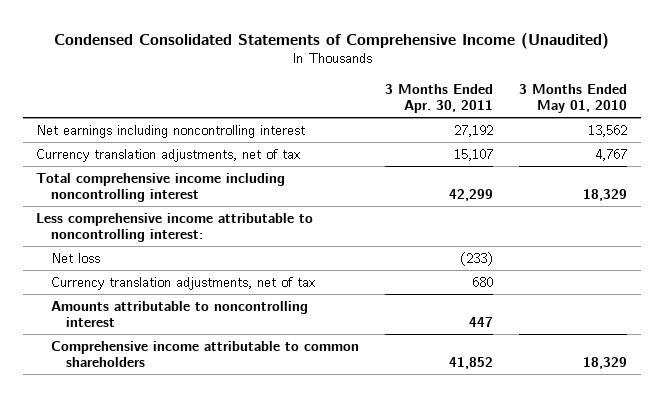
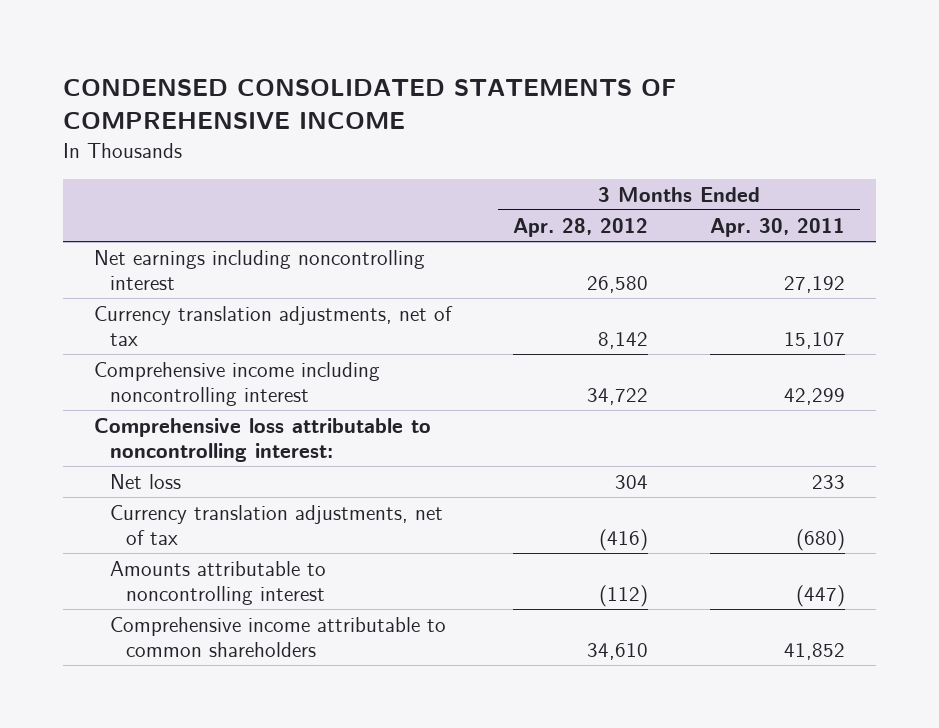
- Condensed Consolidated Statements of Comprehensive Income (Unaudited)
+ CONDENSED CONSOLIDATED STATEMENTS OF COMPREHENSIVE INCOME
- | 3 Months Ended Apr. 30, 2011 | 3 Months Ended May 01, 2010
+ | 3 Months Ended Apr. 28, 2012 | 3 Months Ended Apr. 30, 2011
- Total comprehensive income including noncontrolling interest | 42,299 | 18,329
- Less comprehensive income attributable to noncontrolling interest:
- Net loss | (233) |
- Currency translation adjustments, net of tax | 680 |
- Amounts attributable to noncontrolling interest | 447 |
+ Comprehensive income including noncontrolling interest | 34,722 | 42,299
+ Comprehensive loss attributable to noncontrolling interest:
+ Net loss | 304 | 233
+ Currency translation adjustments, net of tax | (416) | (680)
+ Amounts attributable to noncontrolling interest | (112) | (447)

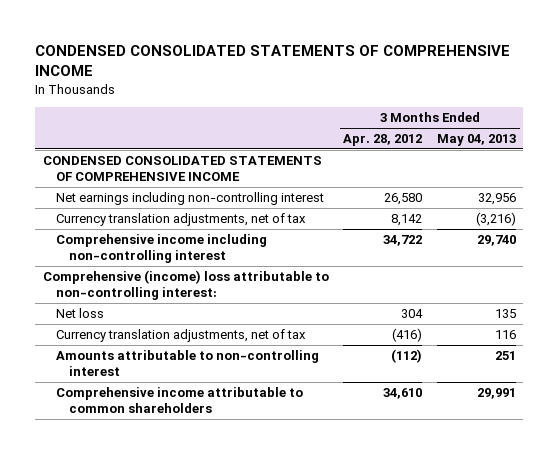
- | 3 Months Ended Apr. 28, 2012 | 3 Months Ended Apr. 30, 2011
+ | 3 Months Ended Apr. 28, 2012 | 3 Months Ended May 04, 2013
- Net earnings including noncontrolling interest | 26,580 | 27,192
+ CONDENSED CONSOLIDATED STATEMENTS OF COMPREHENSIVE INCOME
+ Net earnings including non-controlling interest | 26,580 | 32,956
- Comprehensive income including noncontrolling interest | 34,722 | 42,299
- Comprehensive loss attributable to noncontrolling interest:
+ Comprehensive income including non-controlling interest | 34,722 | 29,740
+ Comprehensive (income) loss attributable to non-controlling interest:
- Amounts attributable to noncontrolling interest | (112) | (447)
+ Amounts attributable to non-controlling interest | (112) | 251

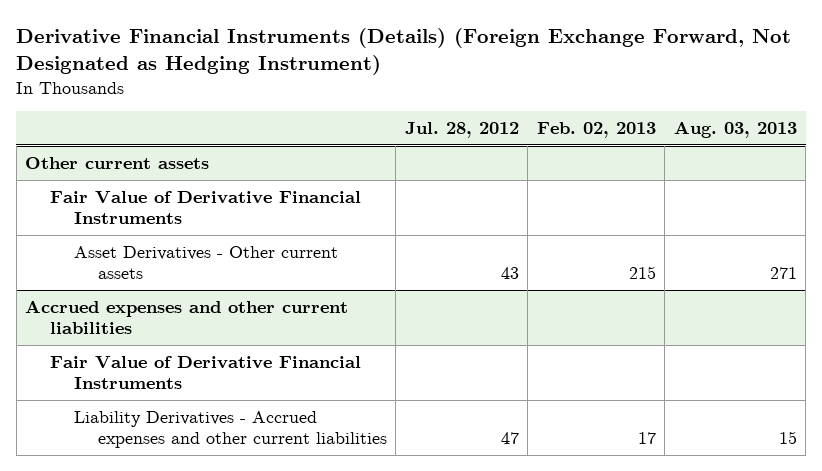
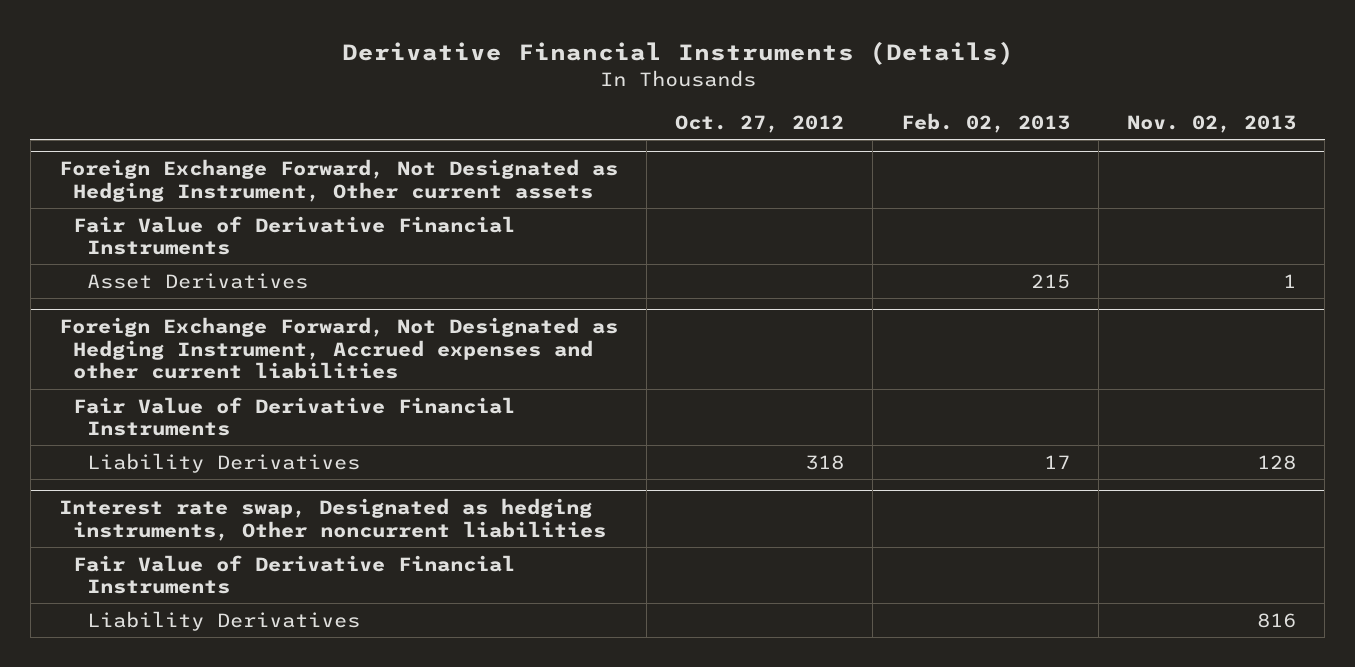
- Derivative Financial Instruments (Details) (Foreign Exchange Forward, Not Designated as Hedging Instrument)
+ Derivative Financial Instruments (Details)
- | Jul. 28, 2012 | Feb. 02, 2013 | Aug. 03, 2013
+ | Oct. 27, 2012 | Feb. 02, 2013 | Nov. 02, 2013
- Other current assets
+ Foreign Exchange Forward, Not Designated as Hedging Instrument, Other current assets
- Asset Derivatives - Other current assets | 43 | 215 | 271
- Accrued expenses and other current liabilities
+ Asset Derivatives | | 215 | 1
+ Foreign Exchange Forward, Not Designated as Hedging Instrument, Accrued expenses and other current liabilities
- Liability Derivatives - Accrued expenses and other current liabilities | 47 | 17 | 15
+ Liability Derivatives | 318 | 17 | 128
+ Interest rate swap, Designated as hedging instruments, Other noncurrent liabilities
+ Fair Value of Derivative Financial Instruments
+ Liability Derivatives | | | 816

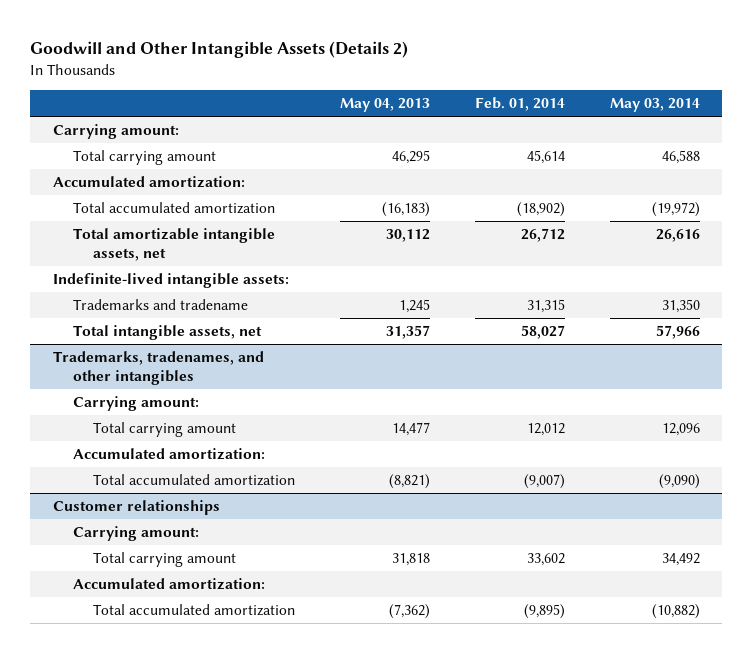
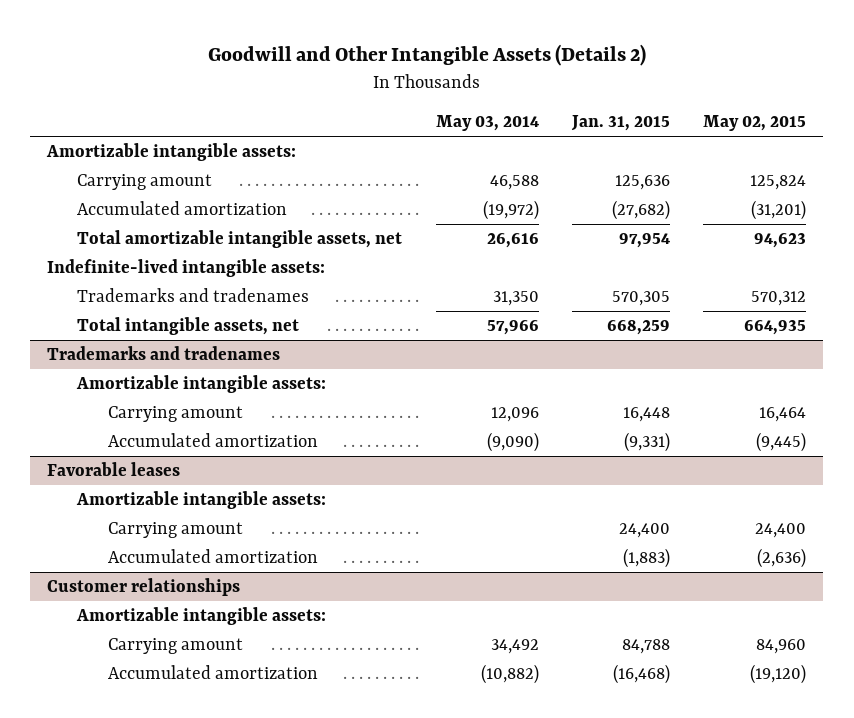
- | May 04, 2013 | Feb. 01, 2014 | May 03, 2014
+ | May 03, 2014 | Jan. 31, 2015 | May 02, 2015
- Carrying amount:
- Total carrying amount | 46,295 | 45,614 | 46,588
- Accumulated amortization:
- Total accumulated amortization | (16,183) | (18,902) | (19,972)
+ Amortizable intangible assets:
+ Carrying amount | 46,588 | 125,636 | 125,824
+ Accumulated amortization | (19,972) | (27,682) | (31,201)
- Trademarks and tradename | 1,245 | 31,315 | 31,350
+ Trademarks and tradenames | 31,350 | 570,305 | 570,312
- Trademarks, tradenames, and other intangibles
- Carrying amount:
- Total carrying amount | 14,477 | 12,012 | 12,096
- Accumulated amortization:
- Total accumulated amortization | (8,821) | (9,007) | (9,090)
+ Trademarks and tradenames
+ Amortizable intangible assets:
+ Carrying amount | 12,096 | 16,448 | 16,464
+ Accumulated amortization | (9,090) | (9,331) | (9,445)
+ Favorable leases
+ Amortizable intangible assets:
+ Carrying amount | | 24,400 | 24,400
+ Accumulated amortization | | (1,883) | (2,636)
@ Customer relationships
- Carrying amount:
- Total carrying amount | 31,818 | 33,602 | 34,492
- Accumulated amortization:
- Total accumulated amortization | (7,362) | (9,895) | (10,882)
+ Amortizable intangible assets:
+ Carrying amount | 34,492 | 84,788 | 84,960
+ Accumulated amortization | (10,882) | (16,468) | (19,120)

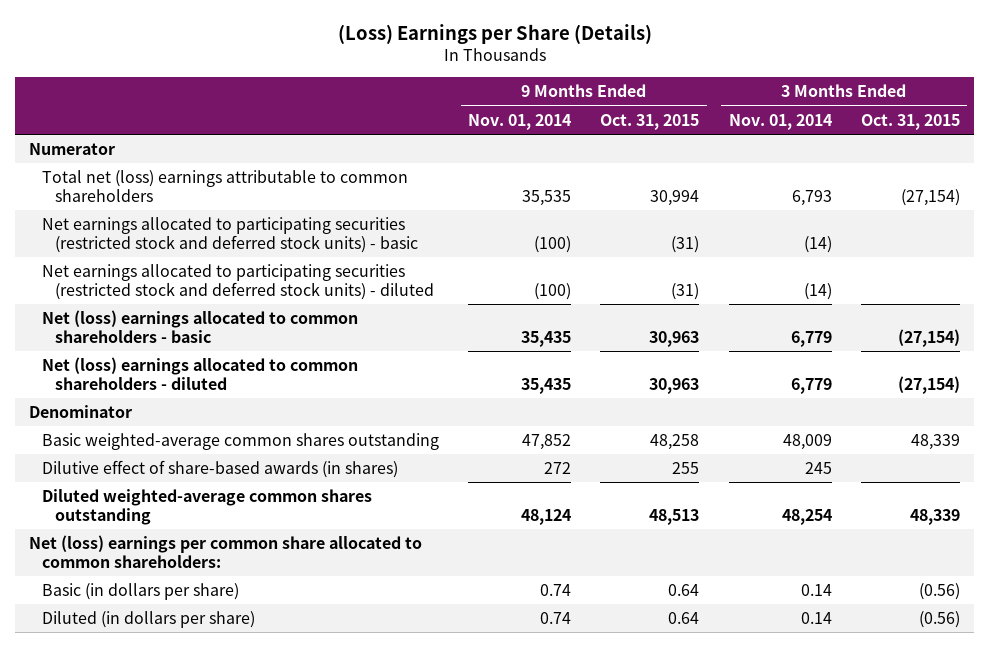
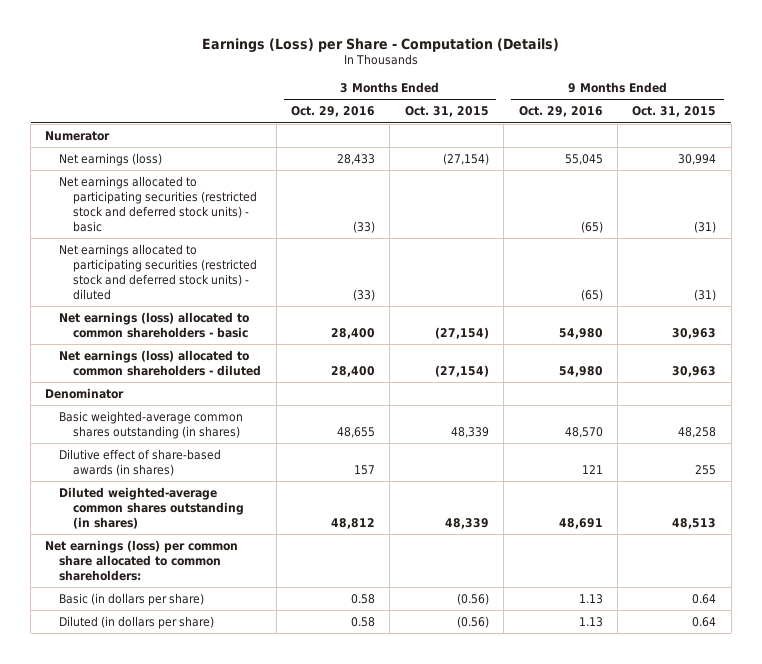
- (Loss) Earnings per Share (Details)
+ Earnings (Loss) per Share - Computation (Details)
- | 9 Months Ended Nov. 01, 2014 | 9 Months Ended Oct. 31, 2015 | 3 Months Ended Nov. 01, 2014 | 3 Months Ended Oct. 31, 2015
+ | 3 Months Ended Oct. 29, 2016 | 3 Months Ended Oct. 31, 2015 | 9 Months Ended Oct. 29, 2016 | 9 Months Ended Oct. 31, 2015
- Total net (loss) earnings attributable to common shareholders | 35,535 | 30,994 | 6,793 | (27,154)
+ Net earnings (loss) | 28,433 | (27,154) | 55,045 | 30,994
- Net (loss) earnings allocated to common shareholders - basic | 35,435 | 30,963 | 6,779 | (27,154)
- Net (loss) earnings allocated to common shareholders - diluted | 35,435 | 30,963 | 6,779 | (27,154)
+ Net earnings (loss) allocated to common shareholders - basic | 28,400 | (27,154) | 54,980 | 30,963
+ Net earnings (loss) allocated to common shareholders - diluted | 28,400 | (27,154) | 54,980 | 30,963
- Basic weighted-average common shares outstanding | 47,852 | 48,258 | 48,009 | 48,339
+ Basic weighted-average common shares outstanding (in shares) | 48,655 | 48,339 | 48,570 | 48,258
- Diluted weighted-average common shares outstanding | 48,124 | 48,513 | 48,254 | 48,339
- Net (loss) earnings per common share allocated to common shareholders:
+ Diluted weighted-average common shares outstanding (in shares) | 48,812 | 48,339 | 48,691 | 48,513
+ Net earnings (loss) per common share allocated to common shareholders:

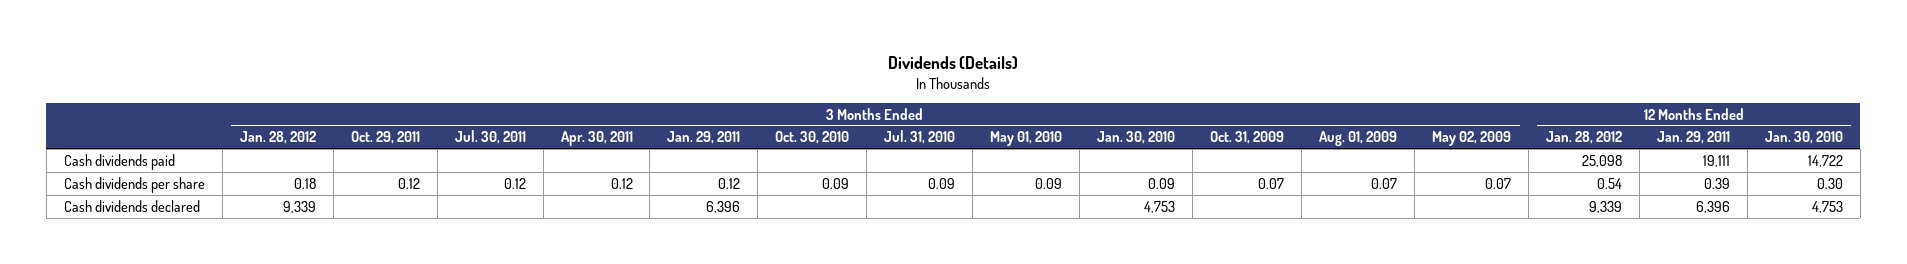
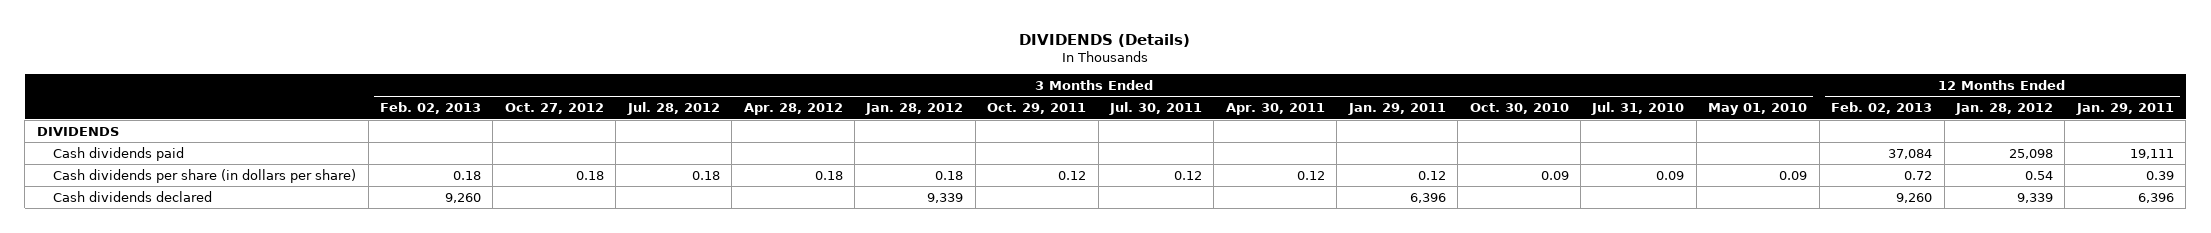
- Dividends (Details)
+ DIVIDENDS (Details)
- | 3 Months Ended Jan. 28, 2012 | 3 Months Ended Oct. 29, 2011 | 3 Months Ended Jul. 30, 2011 | 3 Months Ended Apr. 30, 2011 | 3 Months Ended Jan. 29, 2011 | 3 Months Ended Oct. 30, 2010 | 3 Months Ended Jul. 31, 2010 | 3 Months Ended May 01, 2010 | 3 Months Ended Jan. 30, 2010 | 3 Months Ended Oct. 31, 2009 | 3 Months Ended Aug. 01, 2009 | 3 Months Ended May 02, 2009 | 12 Months Ended Jan. 28, 2012 | 12 Months Ended Jan. 29, 2011 | 12 Months Ended Jan. 30, 2010
+ | 3 Months Ended Feb. 02, 2013 | 3 Months Ended Oct. 27, 2012 | 3 Months Ended Jul. 28, 2012 | 3 Months Ended Apr. 28, 2012 | 3 Months Ended Jan. 28, 2012 | 3 Months Ended Oct. 29, 2011 | 3 Months Ended Jul. 30, 2011 | 3 Months Ended Apr. 30, 2011 | 3 Months Ended Jan. 29, 2011 | 3 Months Ended Oct. 30, 2010 | 3 Months Ended Jul. 31, 2010 | 3 Months Ended May 01, 2010 | 12 Months Ended Feb. 02, 2013 | 12 Months Ended Jan. 28, 2012 | 12 Months Ended Jan. 29, 2011
+ DIVIDENDS
- Cash dividends per share | 0.18 | 0.12 | 0.12 | 0.12 | 0.12 | 0.09 | 0.09 | 0.09 | 0.09 | 0.07 | 0.07 | 0.07 | 0.54 | 0.39 | 0.30
+ Cash dividends per share (in dollars per share) | 0.18 | 0.18 | 0.18 | 0.18 | 0.18 | 0.12 | 0.12 | 0.12 | 0.12 | 0.09 | 0.09 | 0.09 | 0.72 | 0.54 | 0.39

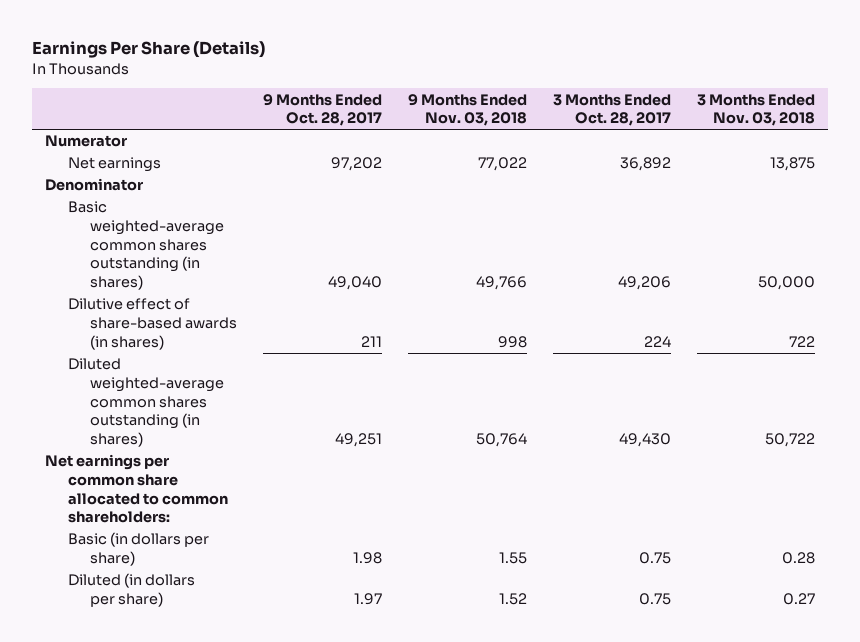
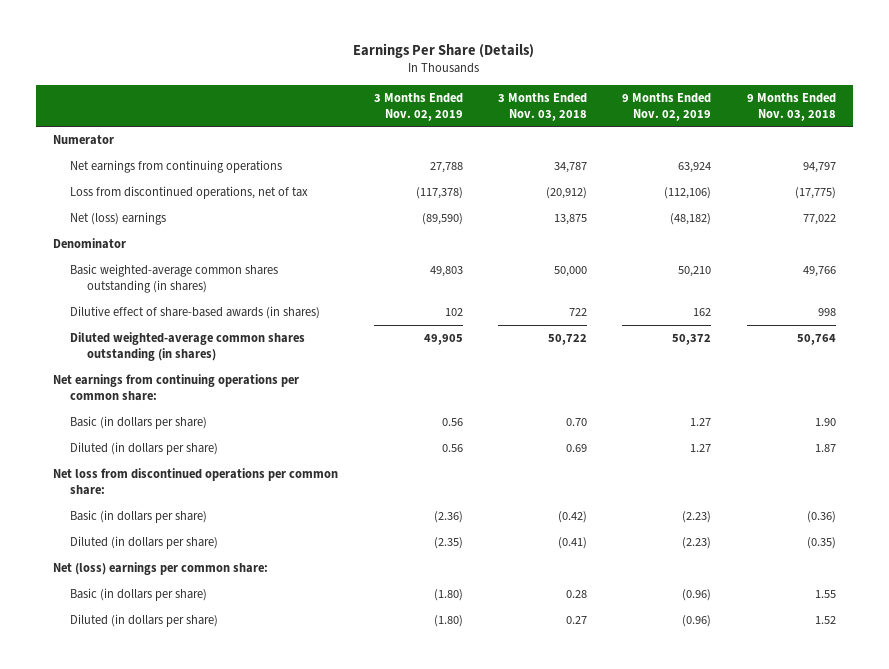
- | 9 Months Ended Oct. 28, 2017 | 9 Months Ended Nov. 03, 2018 | 3 Months Ended Oct. 28, 2017 | 3 Months Ended Nov. 03, 2018
+ | 3 Months Ended Nov. 02, 2019 | 3 Months Ended Nov. 03, 2018 | 9 Months Ended Nov. 02, 2019 | 9 Months Ended Nov. 03, 2018
- Net earnings | 97,202 | 77,022 | 36,892 | 13,875
+ Net earnings from continuing operations | 27,788 | 34,787 | 63,924 | 94,797
+ Loss from discontinued operations, net of tax | (117,378) | (20,912) | (112,106) | (17,775)
+ Net (loss) earnings | (89,590) | 13,875 | (48,182) | 77,022
- Net earnings per common share allocated to common shareholders:
+ Net earnings from continuing operations per common share:
+ Basic (in dollars per share) | 0.56 | 0.70 | 1.27 | 1.90
+ Diluted (in dollars per share) | 0.56 | 0.69 | 1.27 | 1.87
+ Net loss from discontinued operations per common share:
+ Basic (in dollars per share) | (2.36) | (0.42) | (2.23) | (0.36)
+ Diluted (in dollars per share) | (2.35) | (0.41) | (2.23) | (0.35)
+ Net (loss) earnings per common share:

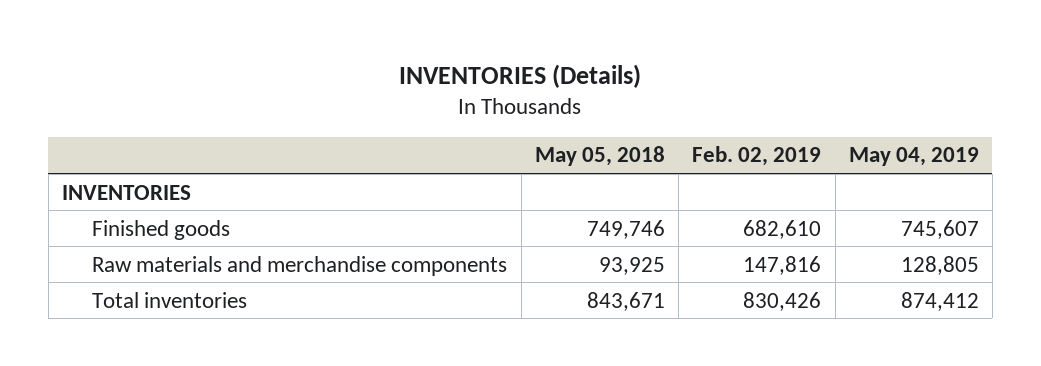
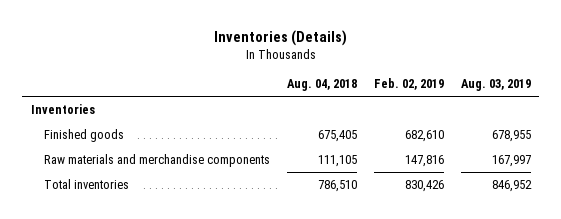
- INVENTORIES (Details)
+ Inventories (Details)
- | May 05, 2018 | Feb. 02, 2019 | May 04, 2019
+ | Aug. 04, 2018 | Feb. 02, 2019 | Aug. 03, 2019
- INVENTORIES
+ Inventories

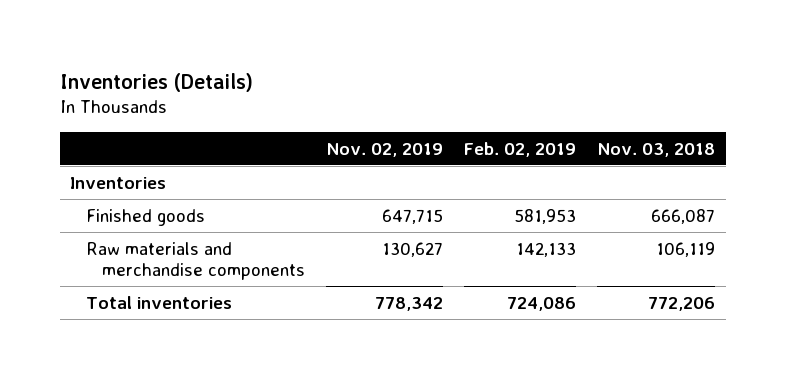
- | Aug. 04, 2018 | Feb. 02, 2019 | Aug. 03, 2019
+ | Nov. 02, 2019 | Feb. 02, 2019 | Nov. 03, 2018
- Finished goods | 675,405 | 682,610 | 678,955
- Raw materials and merchandise components | 111,105 | 147,816 | 167,997
- Total inventories | 786,510 | 830,426 | 846,952
+ Finished goods | 647,715 | 581,953 | 666,087
+ Raw materials and merchandise components | 130,627 | 142,133 | 106,119
+ Total inventories | 778,342 | 724,086 | 772,206

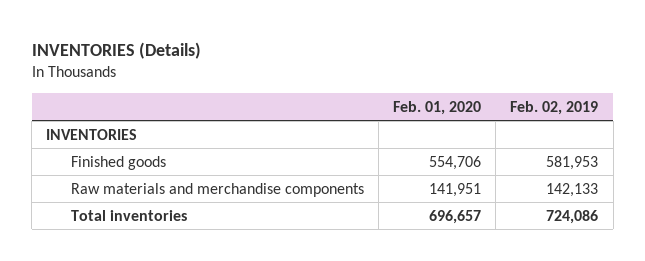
- Inventories (Details)
+ INVENTORIES (Details)
- | Nov. 02, 2019 | Feb. 02, 2019 | Nov. 03, 2018
+ | Feb. 01, 2020 | Feb. 02, 2019
- Inventories
+ INVENTORIES

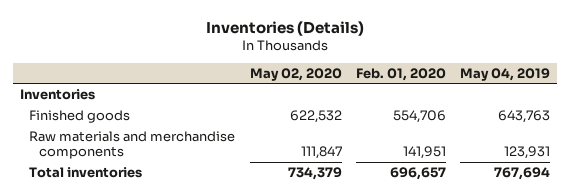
- INVENTORIES (Details)
+ Inventories (Details)
- | Feb. 01, 2020 | Feb. 02, 2019
+ | May 02, 2020 | Feb. 01, 2020 | May 04, 2019
- INVENTORIES
+ Inventories

